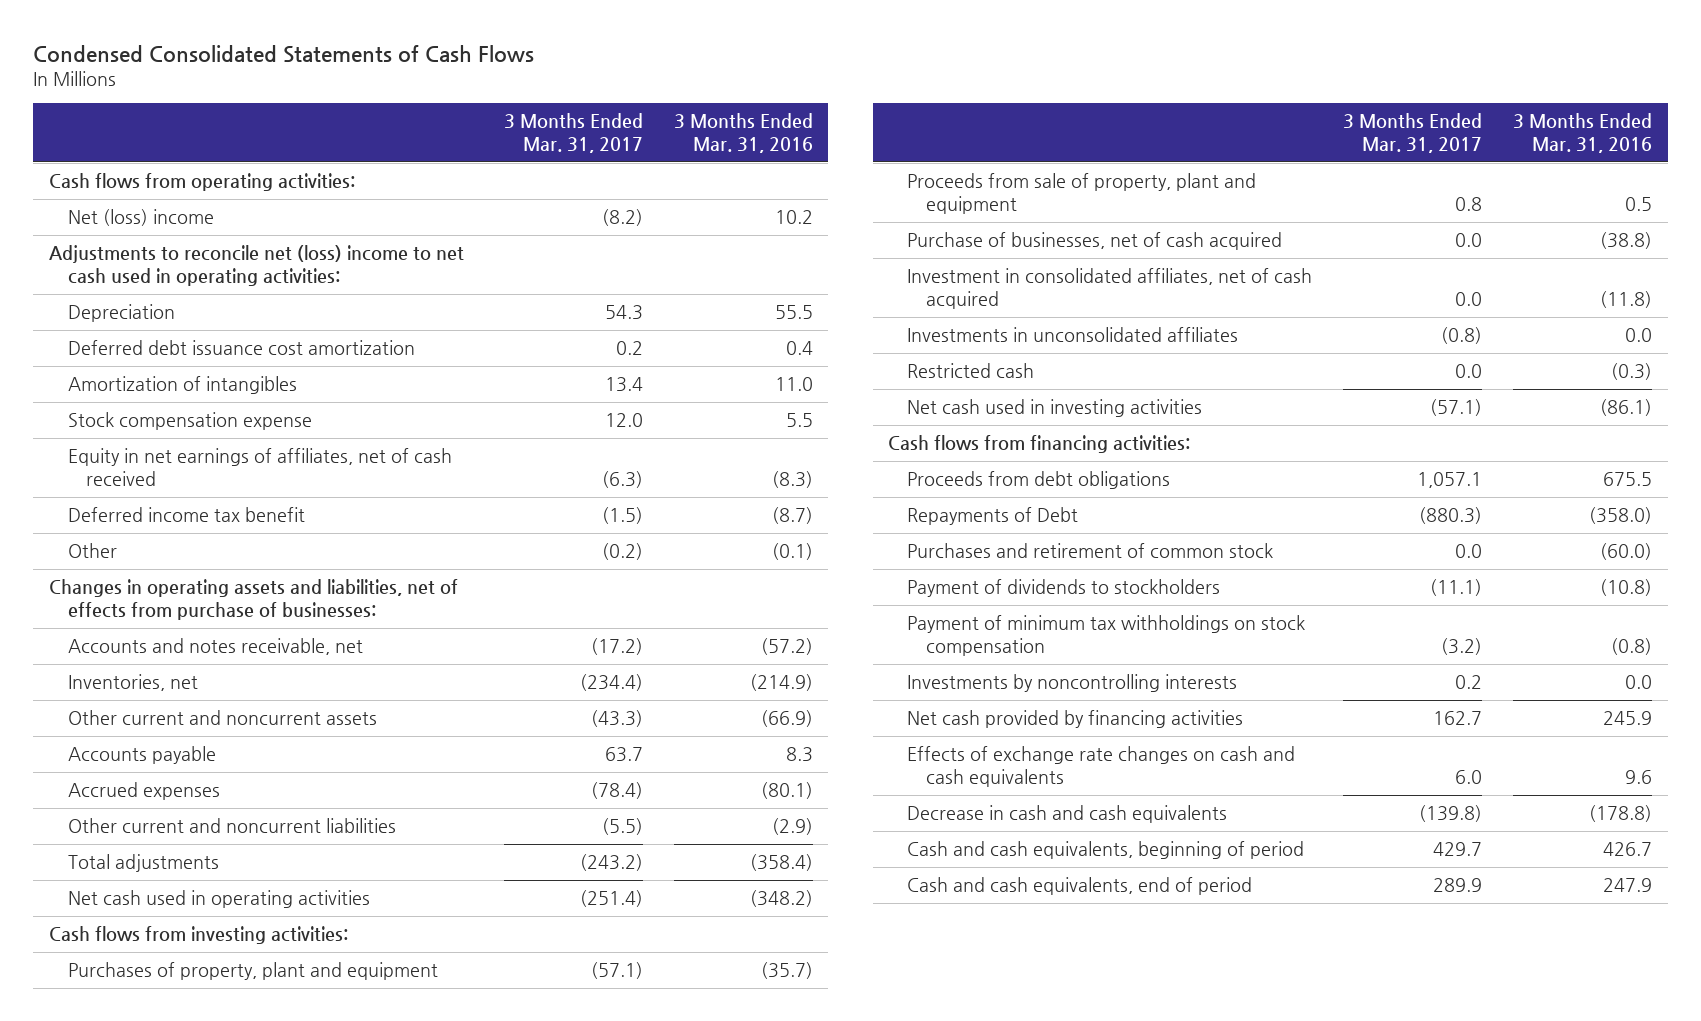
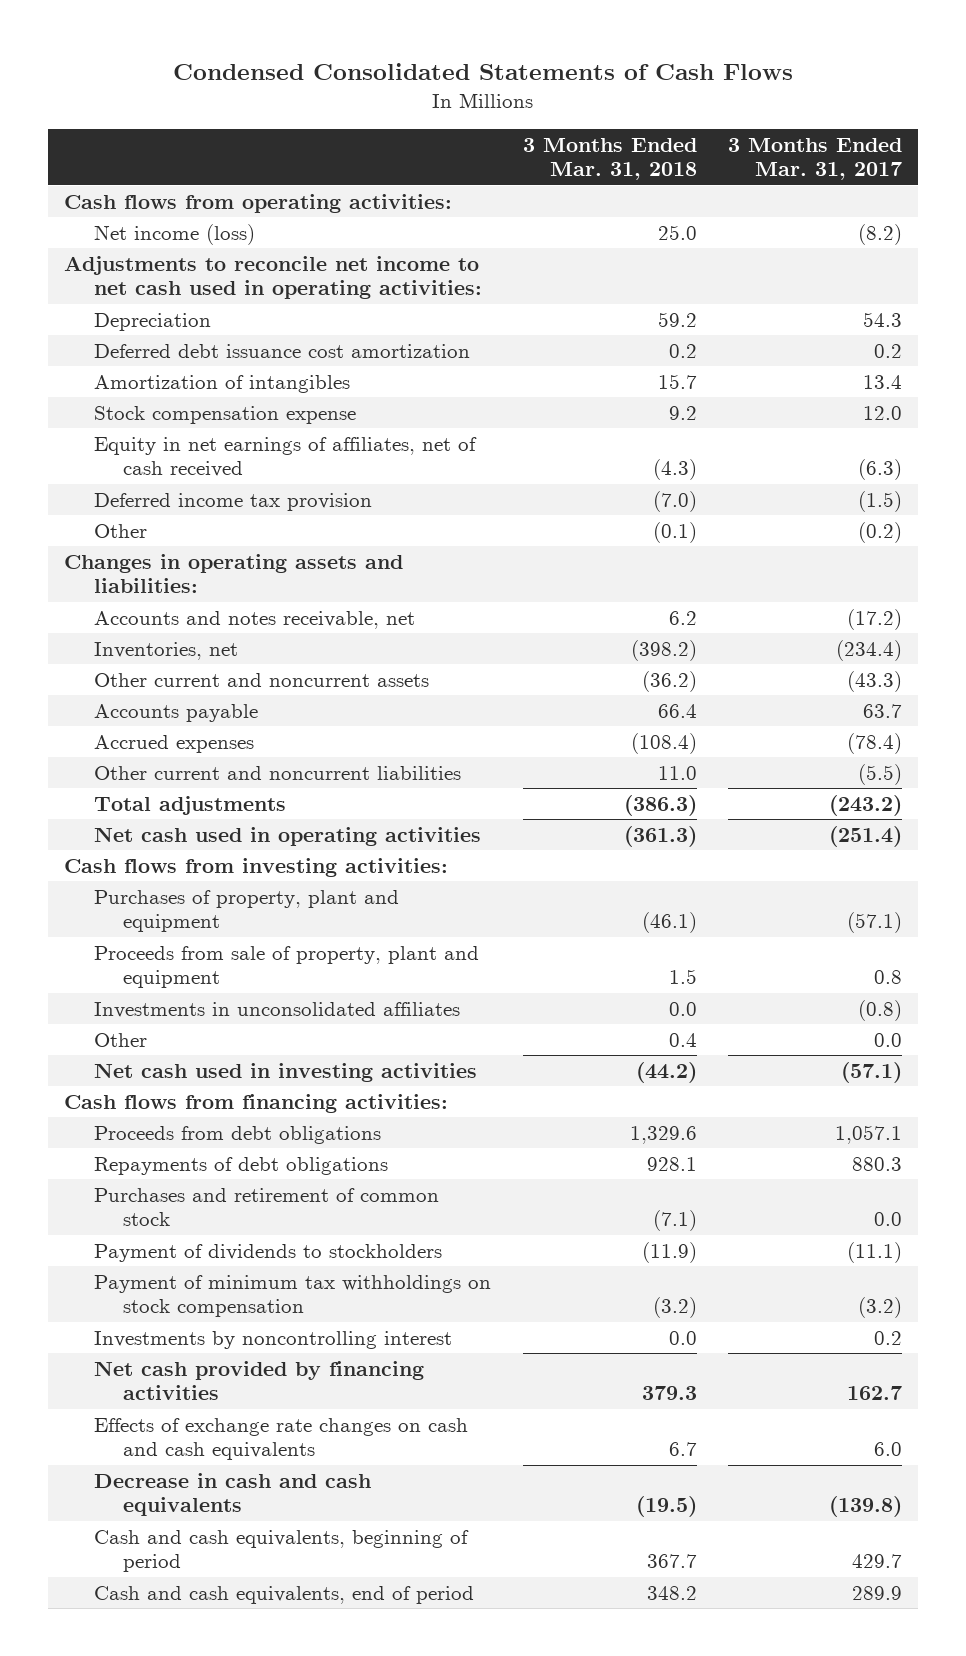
- | 3 Months Ended Mar. 31, 2017 | 3 Months Ended Mar. 31, 2016
+ | 3 Months Ended Mar. 31, 2018 | 3 Months Ended Mar. 31, 2017
- Net (loss) income | (8.2) | 10.2
- Adjustments to reconcile net (loss) income to net cash used in operating activities:
+ Net income (loss) | 25.0 | (8.2)
+ Adjustments to reconcile net income to net cash used in operating activities:
- Deferred income tax benefit | (1.5) | (8.7)
+ Deferred income tax provision | (7.0) | (1.5)
- Changes in operating assets and liabilities, net of effects from purchase of businesses:
+ Changes in operating assets and liabilities:
- Purchase of businesses, net of cash acquired | 0.0 | (38.8)
- Investment in consolidated affiliates, net of cash acquired | 0.0 | (11.8)
- Restricted cash | 0.0 | (0.3)
+ Other | 0.4 | 0.0
- Repayments of Debt | (880.3) | (358.0)
+ Repayments of debt obligations | 928.1 | 880.3
- Investments by noncontrolling interests | 0.2 | 0.0
+ Investments by noncontrolling interest | 0.0 | 0.2

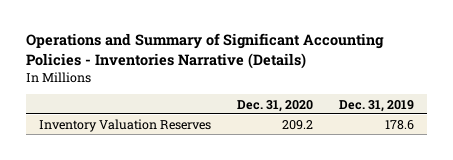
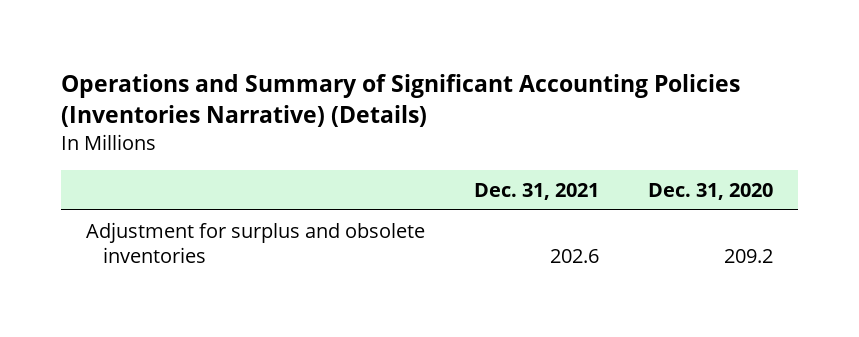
- Operations and Summary of Significant Accounting Policies - Inventories Narrative (Details)
+ Operations and Summary of Significant Accounting Policies (Inventories Narrative) (Details)
- | Dec. 31, 2020 | Dec. 31, 2019
+ | Dec. 31, 2021 | Dec. 31, 2020
- Inventory Valuation Reserves | 209.2 | 178.6
+ Adjustment for surplus and obsolete inventories | 202.6 | 209.2

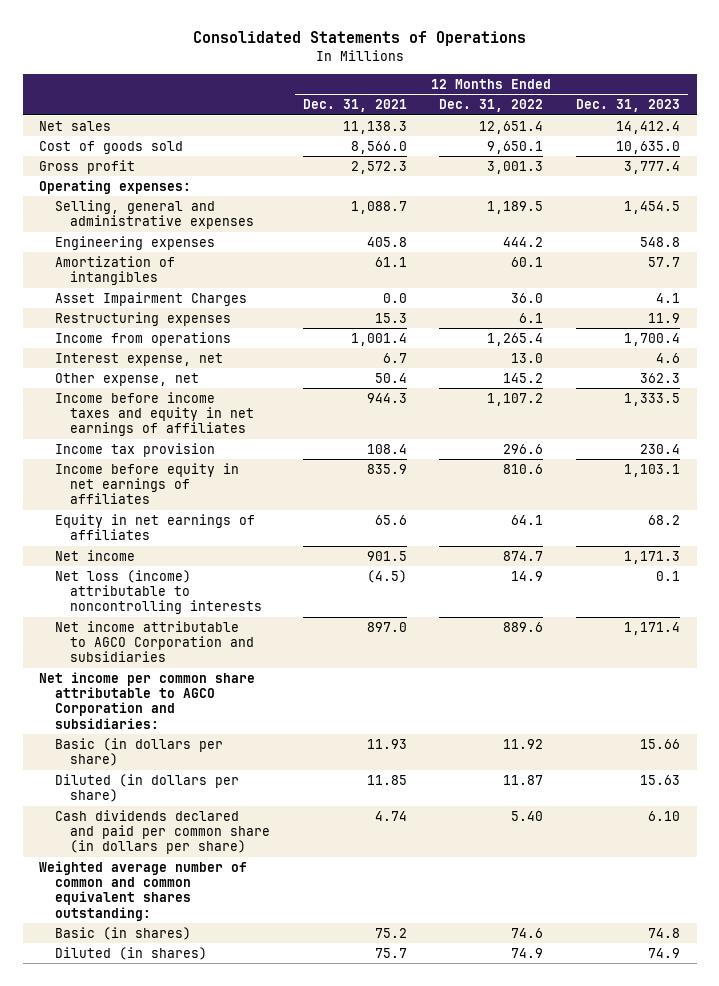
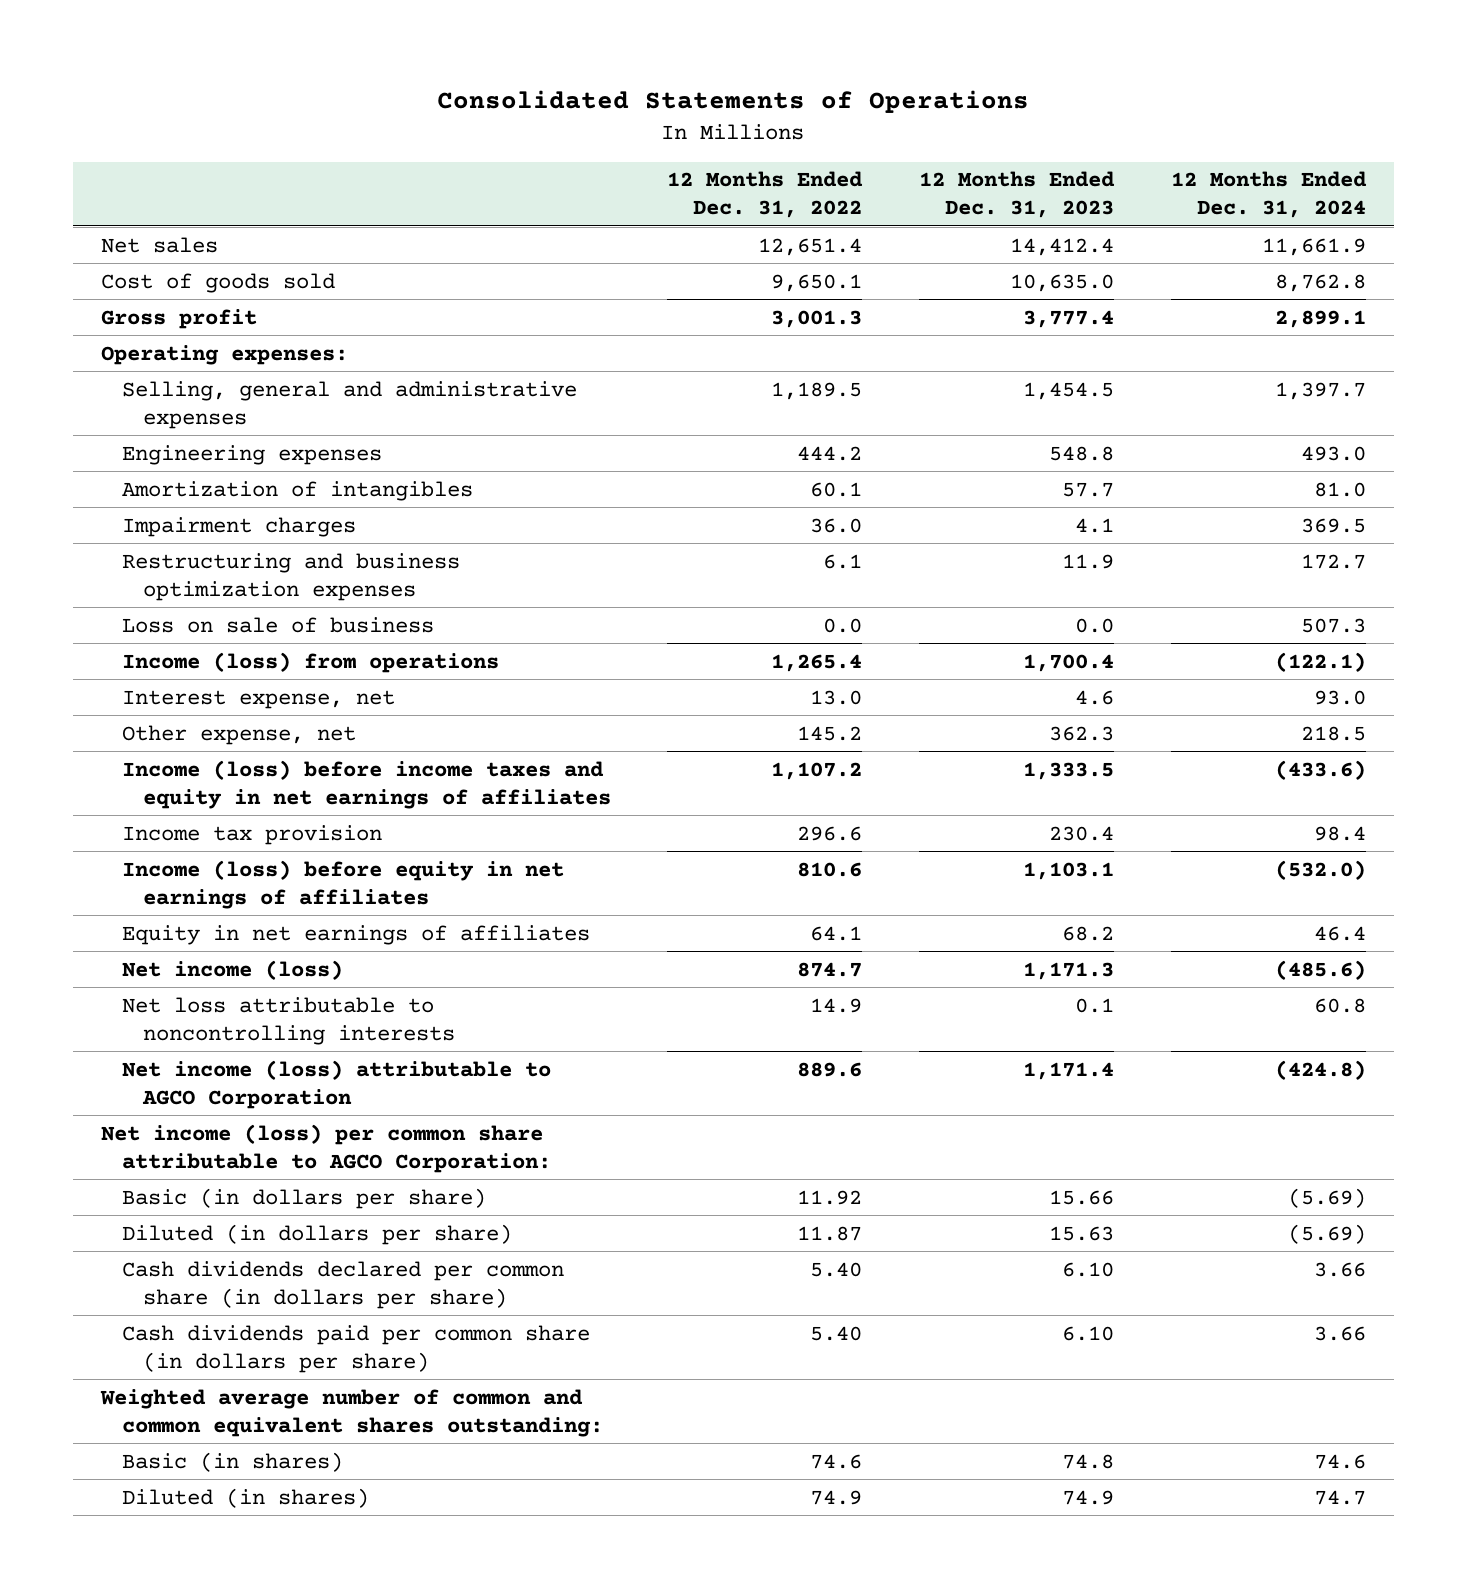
- | 12 Months Ended Dec. 31, 2021 | 12 Months Ended Dec. 31, 2022 | 12 Months Ended Dec. 31, 2023
+ | 12 Months Ended Dec. 31, 2022 | 12 Months Ended Dec. 31, 2023 | 12 Months Ended Dec. 31, 2024
- Asset Impairment Charges | 0.0 | 36.0 | 4.1
- Restructuring expenses | 15.3 | 6.1 | 11.9
- Income from operations | 1,001.4 | 1,265.4 | 1,700.4
+ Impairment charges | 36.0 | 4.1 | 369.5
+ Restructuring and business optimization expenses | 6.1 | 11.9 | 172.7
+ Loss on sale of business | 0.0 | 0.0 | 507.3
+ Income (loss) from operations | 1,265.4 | 1,700.4 | (122.1)
- Income before income taxes and equity in net earnings of affiliates | 944.3 | 1,107.2 | 1,333.5
+ Income (loss) before income taxes and equity in net earnings of affiliates | 1,107.2 | 1,333.5 | (433.6)
- Income before equity in net earnings of affiliates | 835.9 | 810.6 | 1,103.1
+ Income (loss) before equity in net earnings of affiliates | 810.6 | 1,103.1 | (532.0)
- Net income | 901.5 | 874.7 | 1,171.3
- Net loss (income) attributable to noncontrolling interests | (4.5) | 14.9 | 0.1
- Net income attributable to AGCO Corporation and subsidiaries | 897.0 | 889.6 | 1,171.4
- Net income per common share attributable to AGCO Corporation and subsidiaries:
+ Net income (loss) | 874.7 | 1,171.3 | (485.6)
+ Net loss attributable to noncontrolling interests | 14.9 | 0.1 | 60.8
+ Net income (loss) attributable to AGCO Corporation | 889.6 | 1,171.4 | (424.8)
+ Net income (loss) per common share attributable to AGCO Corporation:
- Cash dividends declared and paid per common share (in dollars per share) | 4.74 | 5.40 | 6.10
+ Cash dividends declared per common share (in dollars per share) | 5.40 | 6.10 | 3.66
+ Cash dividends paid per common share (in dollars per share) | 5.40 | 6.10 | 3.66

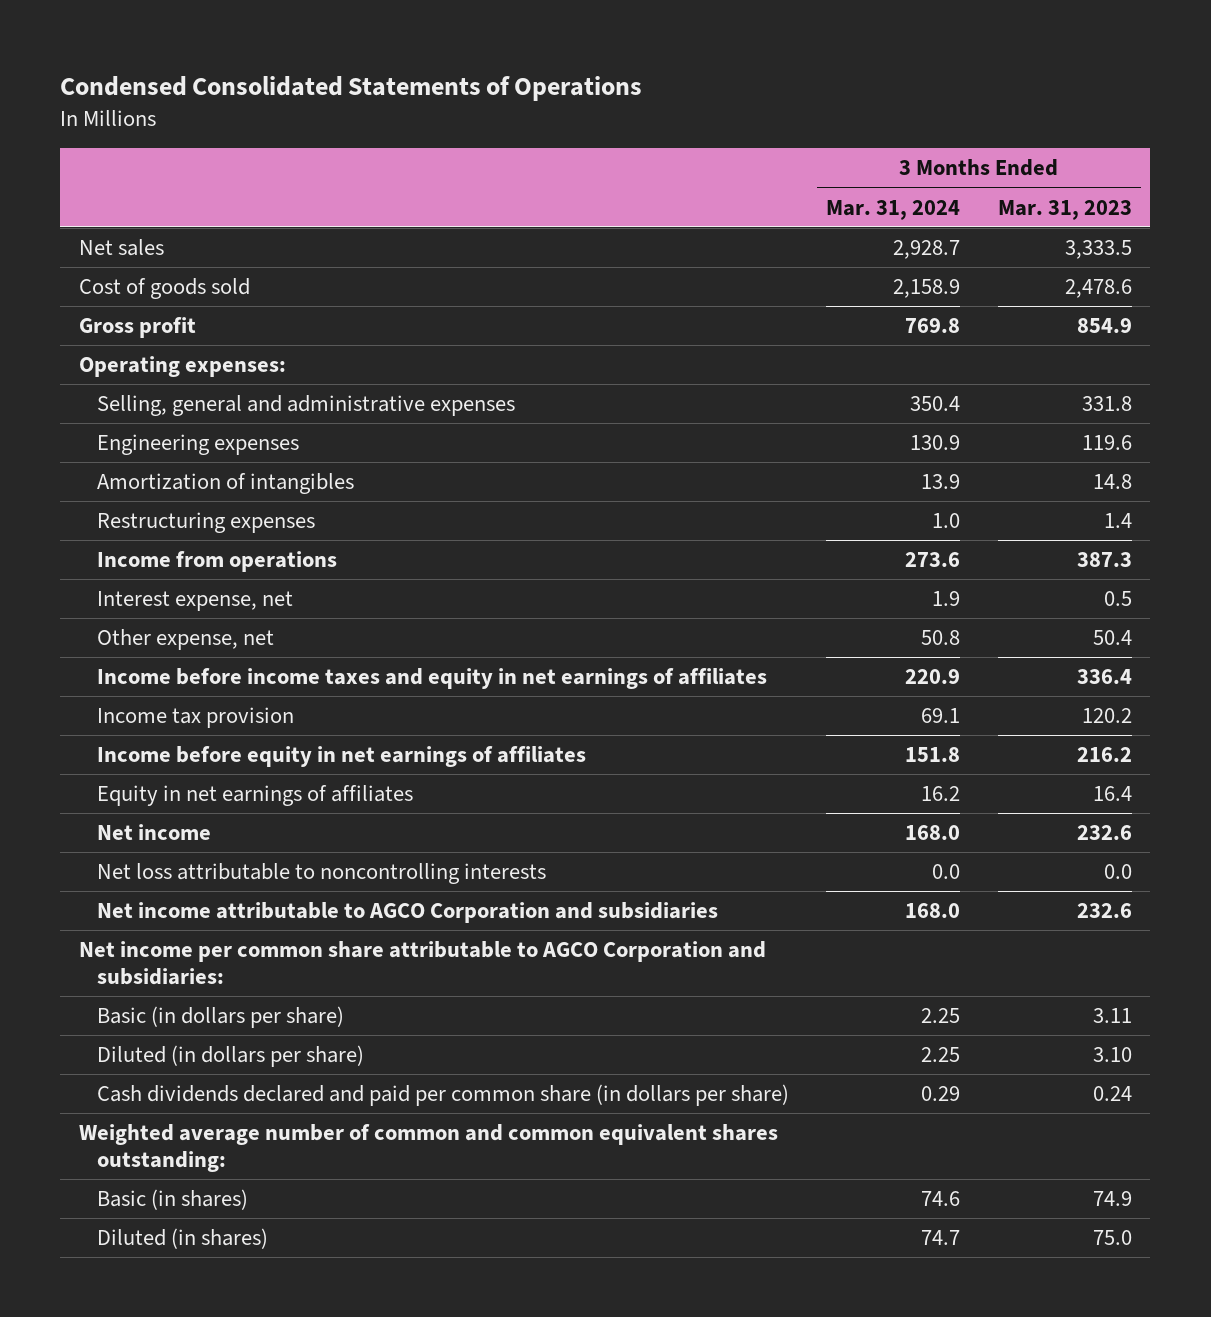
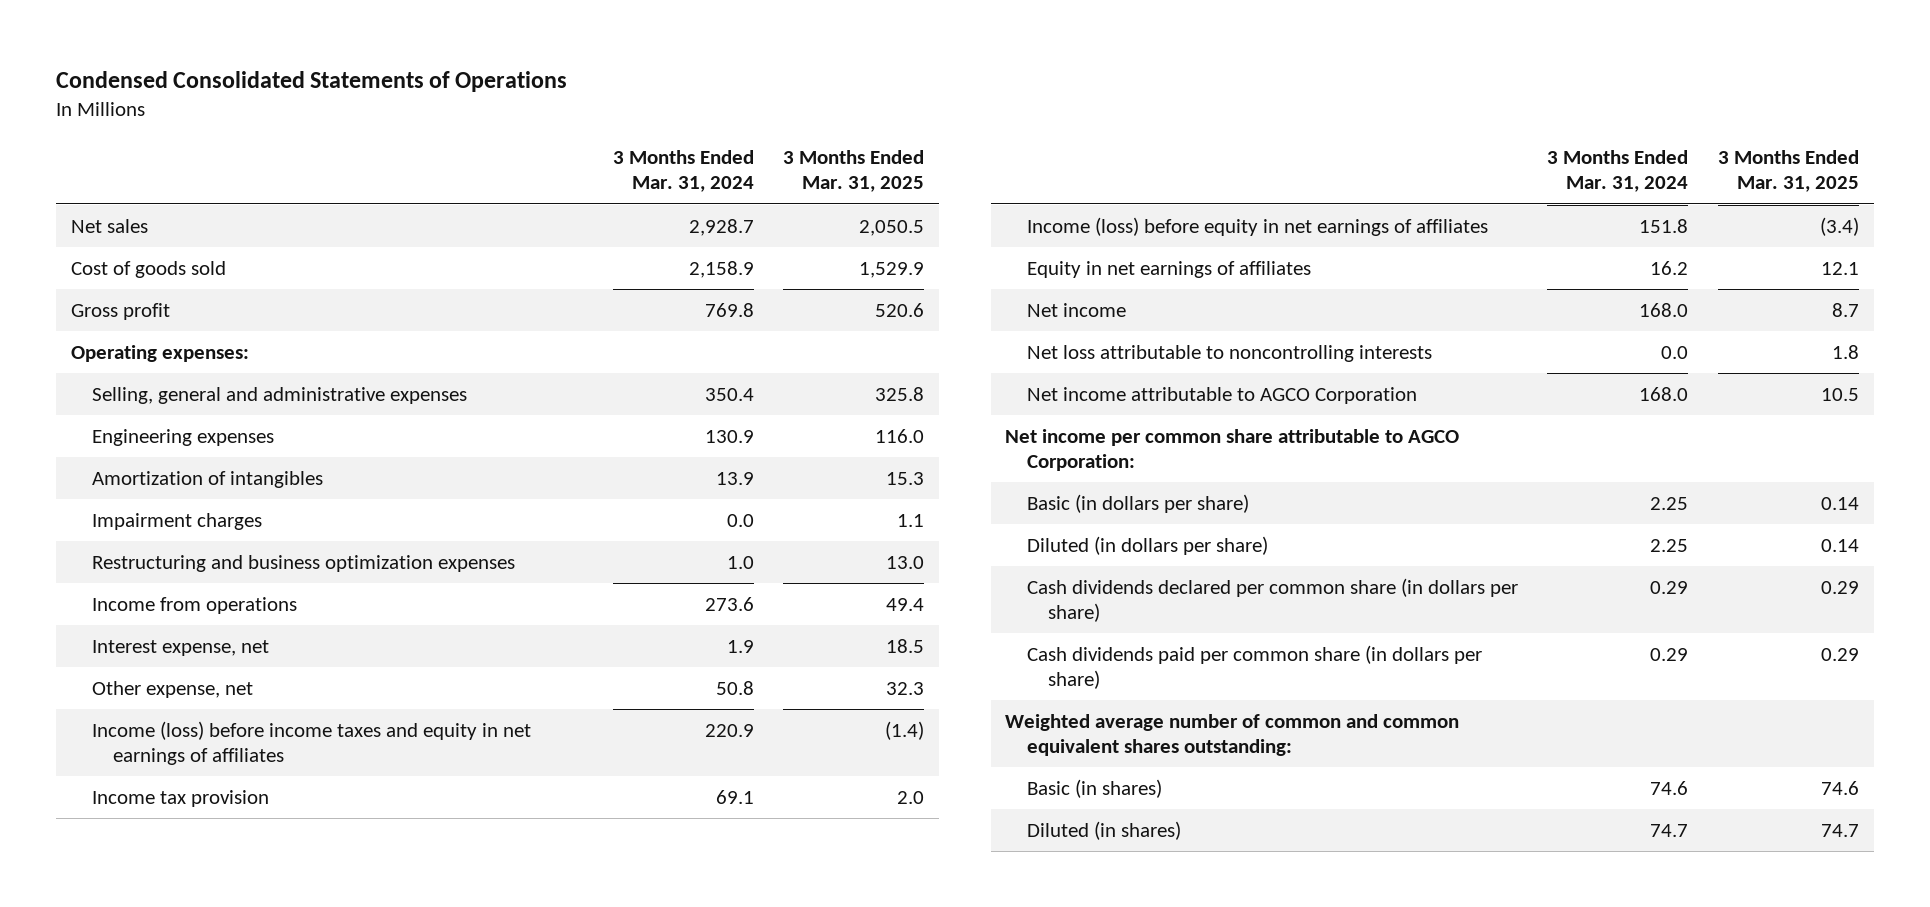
- | 3 Months Ended Mar. 31, 2024 | 3 Months Ended Mar. 31, 2023
+ | 3 Months Ended Mar. 31, 2024 | 3 Months Ended Mar. 31, 2025
- Restructuring expenses | 1.0 | 1.4
+ Impairment charges | 0.0 | 1.1
+ Restructuring and business optimization expenses | 1.0 | 13.0
- Income before income taxes and equity in net earnings of affiliates | 220.9 | 336.4
+ Income (loss) before income taxes and equity in net earnings of affiliates | 220.9 | (1.4)
- Income before equity in net earnings of affiliates | 151.8 | 216.2
+ Income (loss) before equity in net earnings of affiliates | 151.8 | (3.4)
- Net income attributable to AGCO Corporation and subsidiaries | 168.0 | 232.6
- Net income per common share attributable to AGCO Corporation and subsidiaries:
+ Net income attributable to AGCO Corporation | 168.0 | 10.5
+ Net income per common share attributable to AGCO Corporation:
- Cash dividends declared and paid per common share (in dollars per share) | 0.29 | 0.24
+ Cash dividends declared per common share (in dollars per share) | 0.29 | 0.29
+ Cash dividends paid per common share (in dollars per share) | 0.29 | 0.29

